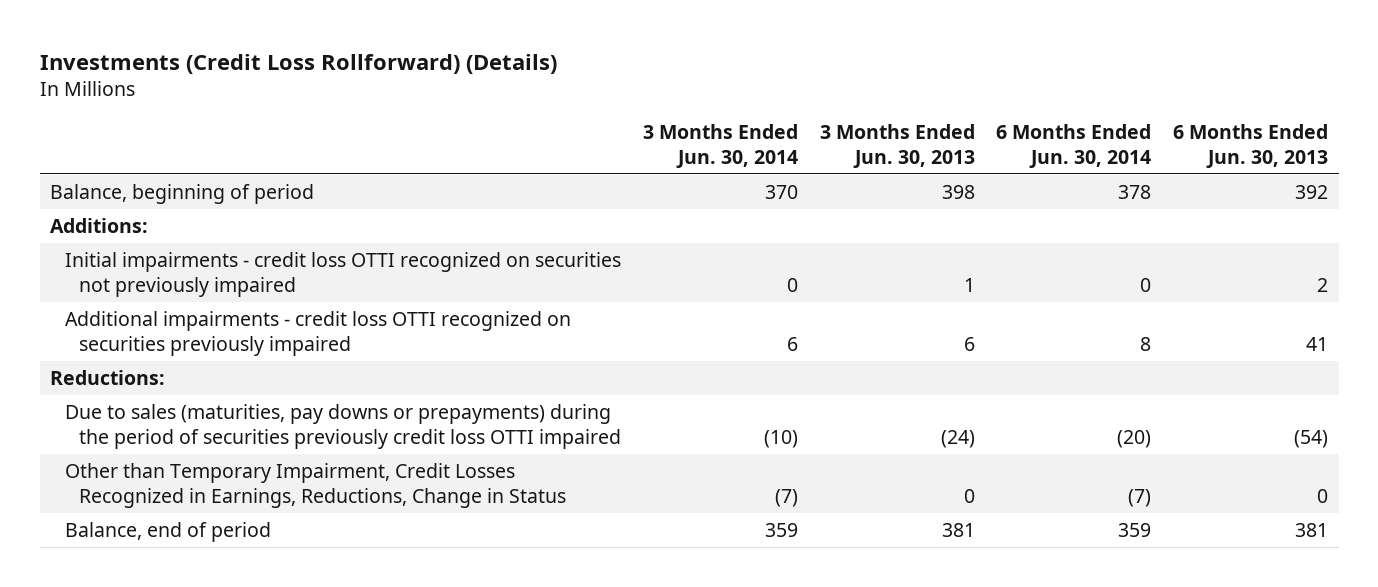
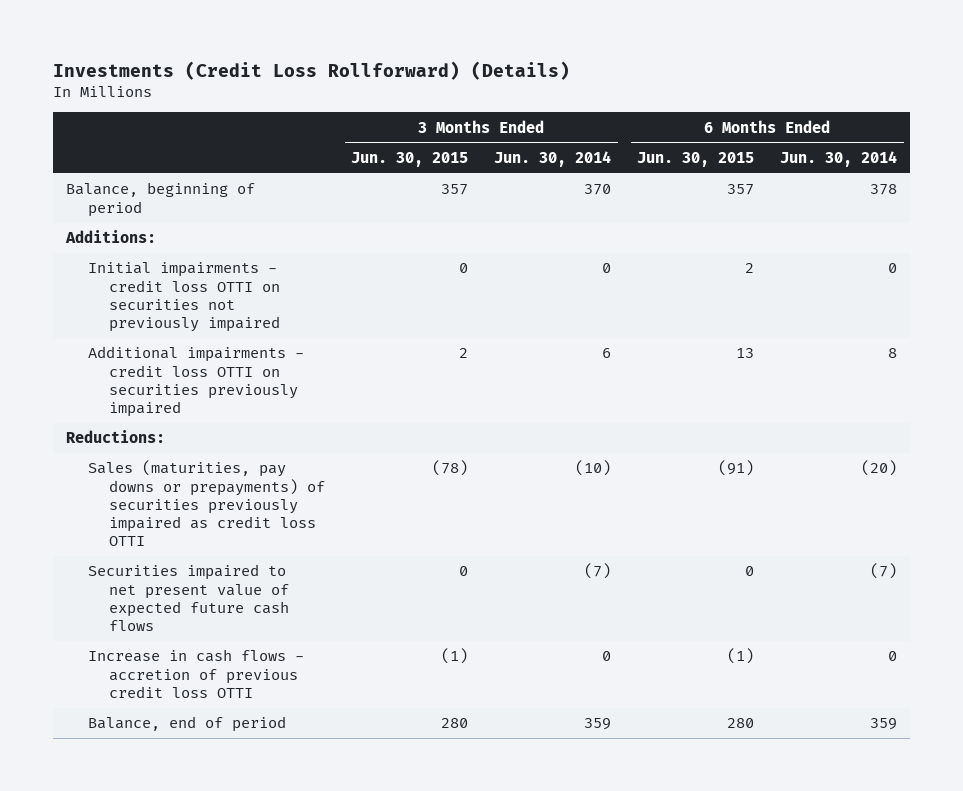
- | 3 Months Ended Jun. 30, 2014 | 3 Months Ended Jun. 30, 2013 | 6 Months Ended Jun. 30, 2014 | 6 Months Ended Jun. 30, 2013
+ | 3 Months Ended Jun. 30, 2015 | 3 Months Ended Jun. 30, 2014 | 6 Months Ended Jun. 30, 2015 | 6 Months Ended Jun. 30, 2014
- Initial impairments - credit loss OTTI recognized on securities not previously impaired | 0 | 1 | 0 | 2
- Additional impairments - credit loss OTTI recognized on securities previously impaired | 6 | 6 | 8 | 41
+ Initial impairments - credit loss OTTI on securities not previously impaired | 0 | 0 | 2 | 0
+ Additional impairments - credit loss OTTI on securities previously impaired | 2 | 6 | 13 | 8
- Due to sales (maturities, pay downs or prepayments) during the period of securities previously credit loss OTTI impaired | (10) | (24) | (20) | (54)
- Other than Temporary Impairment, Credit Losses Recognized in Earnings, Reductions, Change in Status | (7) | 0 | (7) | 0
+ Sales (maturities, pay downs or prepayments) of securities previously impaired as credit loss OTTI | (78) | (10) | (91) | (20)
+ Securities impaired to net present value of expected future cash flows | 0 | (7) | 0 | (7)
+ Increase in cash flows - accretion of previous credit loss OTTI | (1) | 0 | (1) | 0

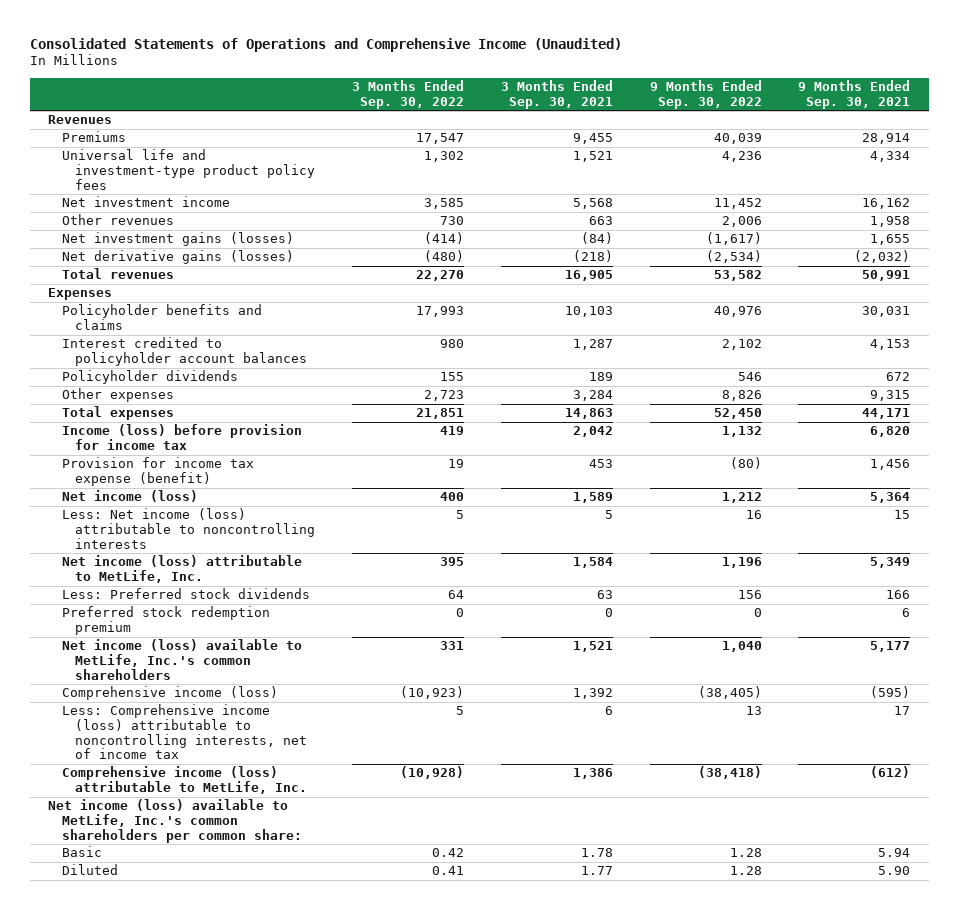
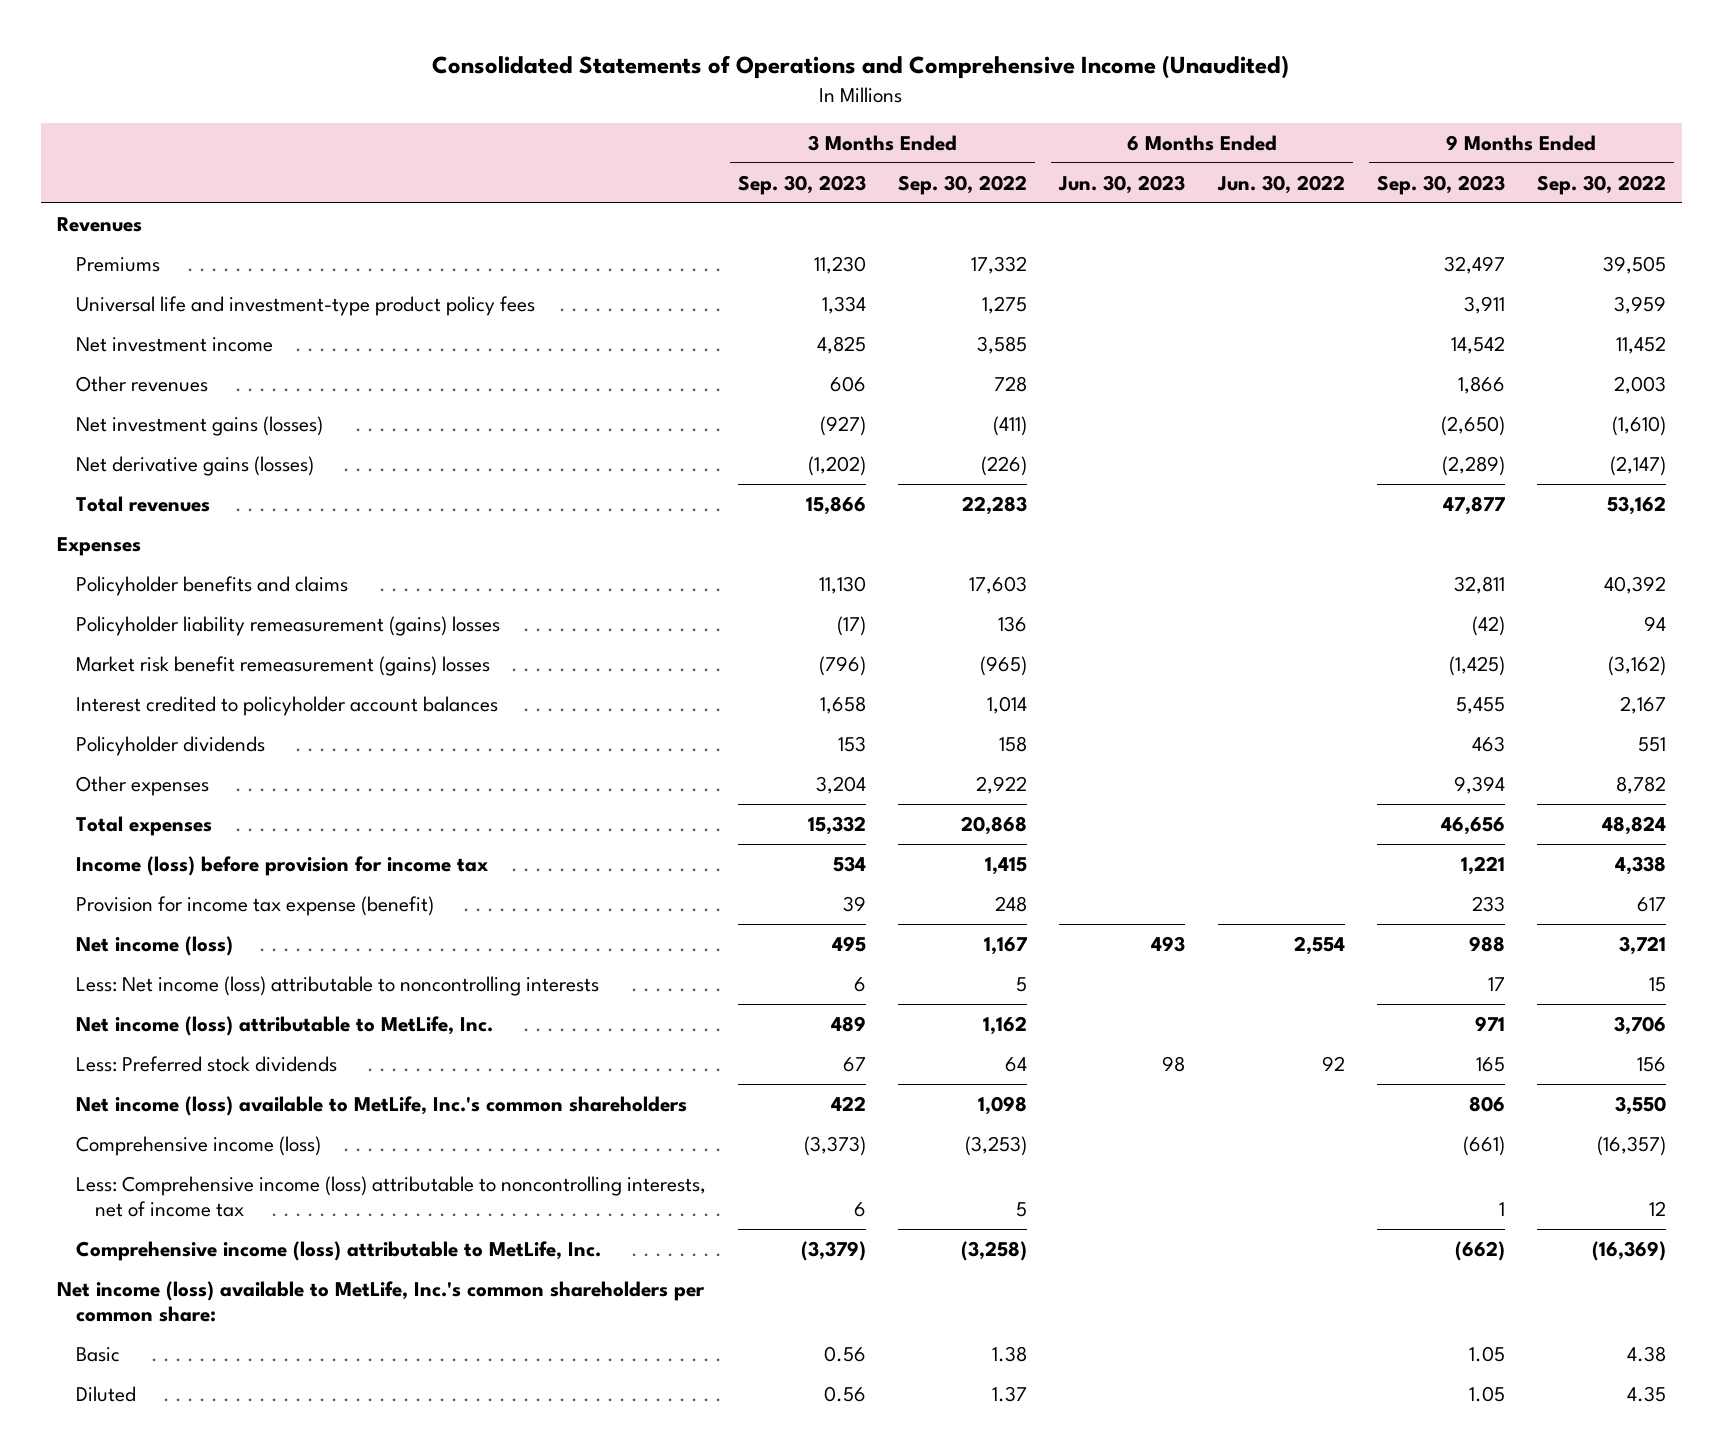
- | 3 Months Ended Sep. 30, 2022 | 3 Months Ended Sep. 30, 2021 | 9 Months Ended Sep. 30, 2022 | 9 Months Ended Sep. 30, 2021
+ | 3 Months Ended Sep. 30, 2023 | 3 Months Ended Sep. 30, 2022 | 6 Months Ended Jun. 30, 2023 | 6 Months Ended Jun. 30, 2022 | 9 Months Ended Sep. 30, 2023 | 9 Months Ended Sep. 30, 2022
- Premiums | 17,547 | 9,455 | 40,039 | 28,914
- Universal life and investment-type product policy fees | 1,302 | 1,521 | 4,236 | 4,334
+ Premiums | 11,230 | 17,332 | | | 32,497 | 39,505
+ Universal life and investment-type product policy fees | 1,334 | 1,275 | | | 3,911 | 3,959
- Other revenues | 730 | 663 | 2,006 | 1,958
- Net investment gains (losses) | (414) | (84) | (1,617) | 1,655
- Net derivative gains (losses) | (480) | (218) | (2,534) | (2,032)
- Total revenues | 22,270 | 16,905 | 53,582 | 50,991
+ Other revenues | 606 | 728 | | | 1,866 | 2,003
+ Net investment gains (losses) | (927) | (411) | | | (2,650) | (1,610)
+ Net derivative gains (losses) | (1,202) | (226) | | | (2,289) | (2,147)
+ Total revenues | 15,866 | 22,283 | | | 47,877 | 53,162
- Policyholder benefits and claims | 17,993 | 10,103 | 40,976 | 30,031
- Interest credited to policyholder account balances | 980 | 1,287 | 2,102 | 4,153
- Policyholder dividends | 155 | 189 | 546 | 672
- Other expenses | 2,723 | 3,284 | 8,826 | 9,315
- Total expenses | 21,851 | 14,863 | 52,450 | 44,171
- Income (loss) before provision for income tax | 419 | 2,042 | 1,132 | 6,820
- Provision for income tax expense (benefit) | 19 | 453 | (80) | 1,456
- Net income (loss) | 400 | 1,589 | 1,212 | 5,364
- Less: Net income (loss) attributable to noncontrolling interests | 5 | 5 | 16 | 15
- Net income (loss) attributable to MetLife, Inc. | 395 | 1,584 | 1,196 | 5,349
+ Policyholder benefits and claims | 11,130 | 17,603 | | | 32,811 | 40,392
+ Policyholder liability remeasurement (gains) losses | (17) | 136 | | | (42) | 94
+ Market risk benefit remeasurement (gains) losses | (796) | (965) | | | (1,425) | (3,162)
+ Interest credited to policyholder account balances | 1,658 | 1,014 | | | 5,455 | 2,167
+ Policyholder dividends | 153 | 158 | | | 463 | 551
+ Other expenses | 3,204 | 2,922 | | | 9,394 | 8,782
+ Total expenses | 15,332 | 20,868 | | | 46,656 | 48,824
+ Income (loss) before provision for income tax | 534 | 1,415 | | | 1,221 | 4,338
+ Provision for income tax expense (benefit) | 39 | 248 | | | 233 | 617
+ Net income (loss) | 495 | 1,167 | 493 | 2,554 | 988 | 3,721
+ Less: Net income (loss) attributable to noncontrolling interests | 6 | 5 | | | 17 | 15
+ Net income (loss) attributable to MetLife, Inc. | 489 | 1,162 | | | 971 | 3,706
- Preferred stock redemption premium | 0 | 0 | 0 | 6
- Net income (loss) available to MetLife, Inc.'s common shareholders | 331 | 1,521 | 1,040 | 5,177
- Comprehensive income (loss) | (10,923) | 1,392 | (38,405) | (595)
- Less: Comprehensive income (loss) attributable to noncontrolling interests, net of income tax | 5 | 6 | 13 | 17
- Comprehensive income (loss) attributable to MetLife, Inc. | (10,928) | 1,386 | (38,418) | (612)
+ Net income (loss) available to MetLife, Inc.'s common shareholders | 422 | 1,098 | | | 806 | 3,550
+ Comprehensive income (loss) | (3,373) | (3,253) | | | (661) | (16,357)
+ Less: Comprehensive income (loss) attributable to noncontrolling interests, net of income tax | 6 | 5 | | | 1 | 12
+ Comprehensive income (loss) attributable to MetLife, Inc. | (3,379) | (3,258) | | | (662) | (16,369)
- Basic | 0.42 | 1.78 | 1.28 | 5.94
- Diluted | 0.41 | 1.77 | 1.28 | 5.90
+ Basic | 0.56 | 1.38 | | | 1.05 | 4.38
+ Diluted | 0.56 | 1.37 | | | 1.05 | 4.35

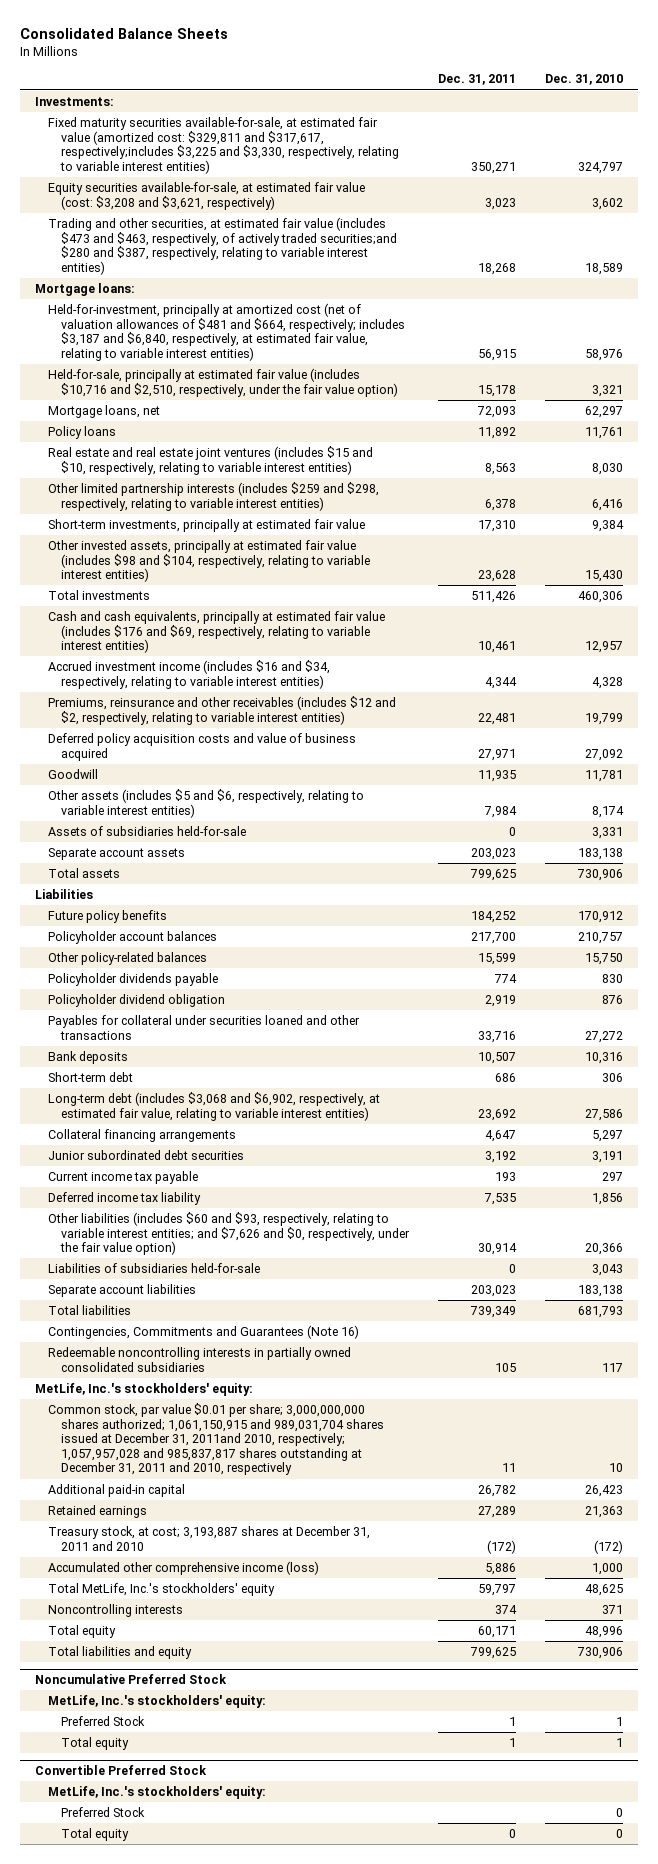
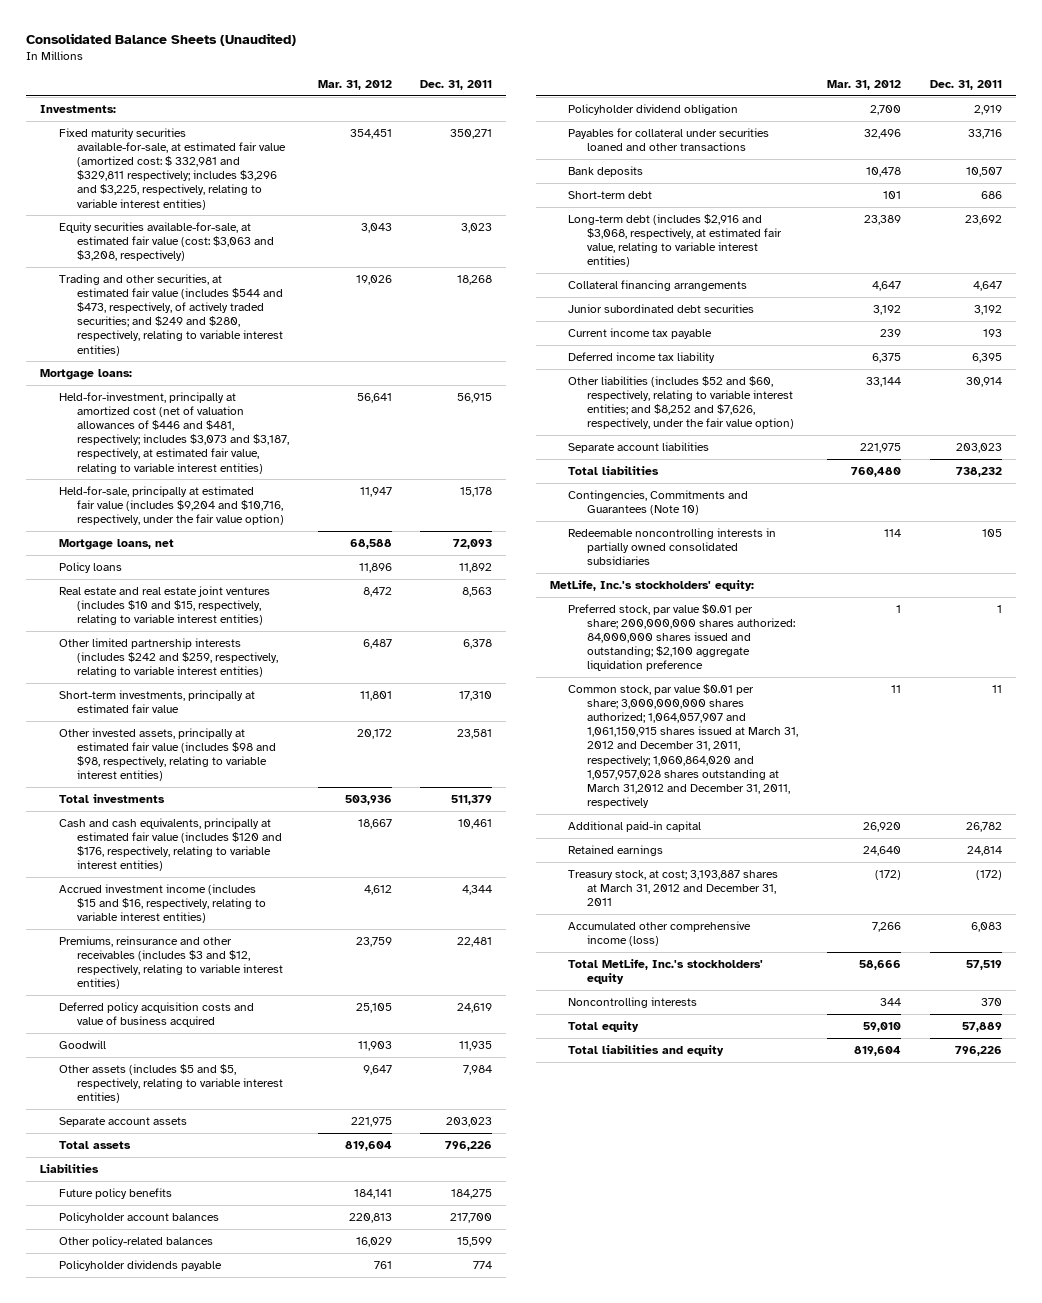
- Consolidated Balance Sheets
+ Consolidated Balance Sheets (Unaudited)
- | Dec. 31, 2011 | Dec. 31, 2010
+ | Mar. 31, 2012 | Dec. 31, 2011
- Fixed maturity securities available-for-sale, at estimated fair value (amortized cost: $329,811 and $317,617, respectively;includes $3,225 and $3,330, respectively, relating to variable interest entities) | 350,271 | 324,797
- Equity securities available-for-sale, at estimated fair value (cost: $3,208 and $3,621, respectively) | 3,023 | 3,602
- Trading and other securities, at estimated fair value (includes $473 and $463, respectively, of actively traded securities;and $280 and $387, respectively, relating to variable interest entities) | 18,268 | 18,589
+ Fixed maturity securities available-for-sale, at estimated fair value (amortized cost: $ 332,981 and $329,811 respectively; includes $3,296 and $3,225, respectively, relating to variable interest entities) | 354,451 | 350,271
+ Equity securities available-for-sale, at estimated fair value (cost: $3,063 and $3,208, respectively) | 3,043 | 3,023
+ Trading and other securities, at estimated fair value (includes $544 and $473, respectively, of actively traded securities; and $249 and $280, respectively, relating to variable interest entities) | 19,026 | 18,268
- Held-for-investment, principally at amortized cost (net of valuation allowances of $481 and $664, respectively; includes $3,187 and $6,840, respectively, at estimated fair value, relating to variable interest entities) | 56,915 | 58,976
- Held-for-sale, principally at estimated fair value (includes $10,716 and $2,510, respectively, under the fair value option) | 15,178 | 3,321
+ Held-for-investment, principally at amortized cost (net of valuation allowances of $446 and $481, respectively; includes $3,073 and $3,187, respectively, at estimated fair value, relating to variable interest entities) | 56,641 | 56,915
+ Held-for-sale, principally at estimated fair value (includes $9,204 and $10,716, respectively, under the fair value option) | 11,947 | 15,178
- Real estate and real estate joint ventures (includes $15 and $10, respectively, relating to variable interest entities) | 8,563 | 8,030
- Other limited partnership interests (includes $259 and $298, respectively, relating to variable interest entities) | 6,378 | 6,416
+ Real estate and real estate joint ventures (includes $10 and $15, respectively, relating to variable interest entities) | 8,472 | 8,563
+ Other limited partnership interests (includes $242 and $259, respectively, relating to variable interest entities) | 6,487 | 6,378
- Other invested assets, principally at estimated fair value (includes $98 and $104, respectively, relating to variable interest entities) | 23,628 | 15,430
- Total investments | 511,426 | 460,306
- Cash and cash equivalents, principally at estimated fair value (includes $176 and $69, respectively, relating to variable interest entities) | 10,461 | 12,957
- Accrued investment income (includes $16 and $34, respectively, relating to variable interest entities) | 4,344 | 4,328
- Premiums, reinsurance and other receivables (includes $12 and $2, respectively, relating to variable interest entities) | 22,481 | 19,799
- Deferred policy acquisition costs and value of business acquired | 27,971 | 27,092
+ Other invested assets, principally at estimated fair value (includes $98 and $98, respectively, relating to variable interest entities) | 20,172 | 23,581
+ Total investments | 503,936 | 511,379
+ Cash and cash equivalents, principally at estimated fair value (includes $120 and $176, respectively, relating to variable interest entities) | 18,667 | 10,461
+ Accrued investment income (includes $15 and $16, respectively, relating to variable interest entities) | 4,612 | 4,344
+ Premiums, reinsurance and other receivables (includes $3 and $12, respectively, relating to variable interest entities) | 23,759 | 22,481
+ Deferred policy acquisition costs and value of business acquired | 25,105 | 24,619
- Other assets (includes $5 and $6, respectively, relating to variable interest entities) | 7,984 | 8,174
- Assets of subsidiaries held-for-sale | 0 | 3,331
+ Other assets (includes $5 and $5, respectively, relating to variable interest entities) | 9,647 | 7,984
- Total assets | 799,625 | 730,906
+ Total assets | 819,604 | 796,226
- Future policy benefits | 184,252 | 170,912
+ Future policy benefits | 184,141 | 184,275
- Long-term debt (includes $3,068 and $6,902, respectively, at estimated fair value, relating to variable interest entities) | 23,692 | 27,586
+ Long-term debt (includes $2,916 and $3,068, respectively, at estimated fair value, relating to variable interest entities) | 23,389 | 23,692
- Deferred income tax liability | 7,535 | 1,856
- Other liabilities (includes $60 and $93, respectively, relating to variable interest entities; and $7,626 and $0, respectively, under the fair value option) | 30,914 | 20,366
- Liabilities of subsidiaries held-for-sale | 0 | 3,043
+ Deferred income tax liability | 6,375 | 6,395
+ Other liabilities (includes $52 and $60, respectively, relating to variable interest entities; and $8,252 and $7,626, respectively, under the fair value option) | 33,144 | 30,914
- Total liabilities | 739,349 | 681,793
- Contingencies, Commitments and Guarantees (Note 16)
+ Total liabilities | 760,480 | 738,232
+ Contingencies, Commitments and Guarantees (Note 10)
- Common stock, par value $0.01 per share; 3,000,000,000 shares authorized; 1,061,150,915 and 989,031,704 shares issued at December 31, 2011and 2010, respectively; 1,057,957,028 and 985,837,817 shares outstanding at December 31, 2011 and 2010, respectively | 11 | 10
+ Preferred stock, par value $0.01 per share; 200,000,000 shares authorized: 84,000,000 shares issued and outstanding; $2,100 aggregate liquidation preference | 1 | 1
+ Common stock, par value $0.01 per share; 3,000,000,000 shares authorized; 1,064,057,907 and 1,061,150,915 shares issued at March 31, 2012 and December 31, 2011, respectively; 1,060,864,020 and 1,057,957,028 shares outstanding at March 31,2012 and December 31, 2011, respectively | 11 | 11
- Retained earnings | 27,289 | 21,363
- Treasury stock, at cost; 3,193,887 shares at December 31, 2011 and 2010 | (172) | (172)
- Accumulated other comprehensive income (loss) | 5,886 | 1,000
- Total MetLife, Inc.'s stockholders' equity | 59,797 | 48,625
- Noncontrolling interests | 374 | 371
- Total equity | 60,171 | 48,996
- Total liabilities and equity | 799,625 | 730,906
- Noncumulative Preferred Stock
- MetLife, Inc.'s stockholders' equity:
- Preferred Stock | 1 | 1
- Total equity | 1 | 1
- Convertible Preferred Stock
- MetLife, Inc.'s stockholders' equity:
- Preferred Stock | | 0
- Total equity | 0 | 0
+ Retained earnings | 24,640 | 24,814
+ Treasury stock, at cost; 3,193,887 shares at March 31, 2012 and December 31, 2011 | (172) | (172)
+ Accumulated other comprehensive income (loss) | 7,266 | 6,083
+ Total MetLife, Inc.'s stockholders' equity | 58,666 | 57,519
+ Noncontrolling interests | 344 | 370
+ Total equity | 59,010 | 57,889
+ Total liabilities and equity | 819,604 | 796,226

